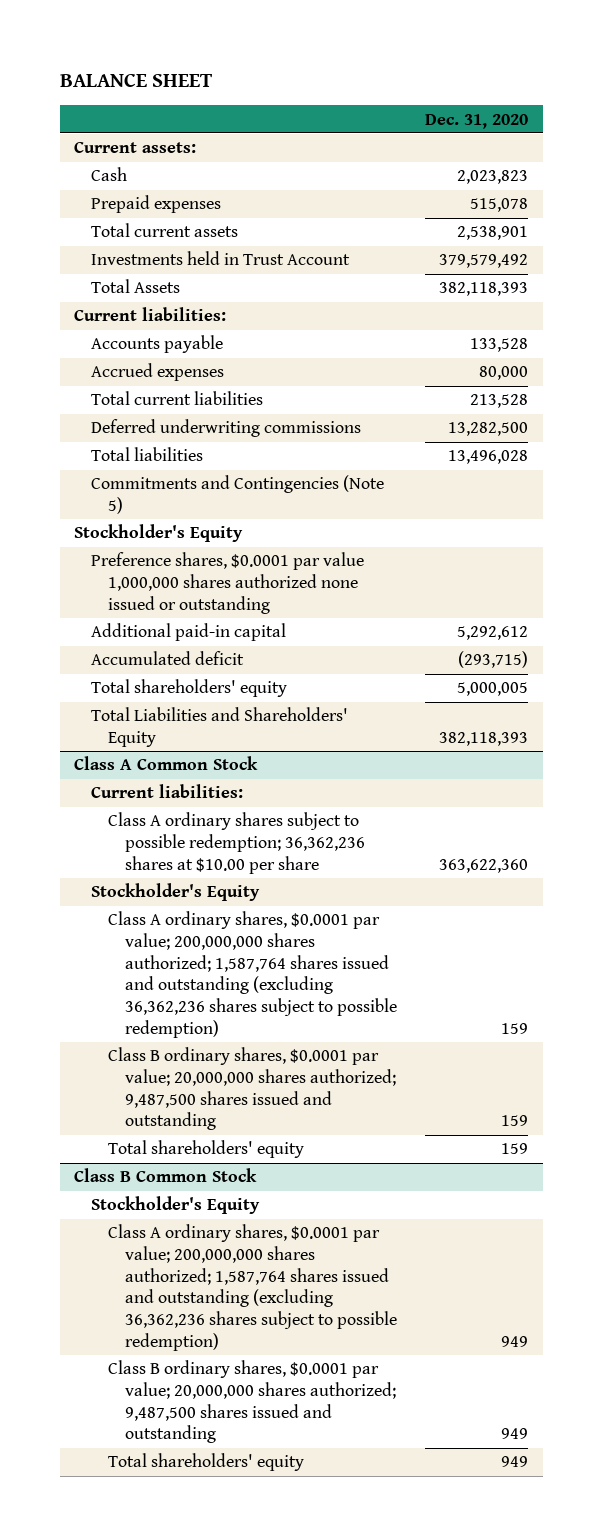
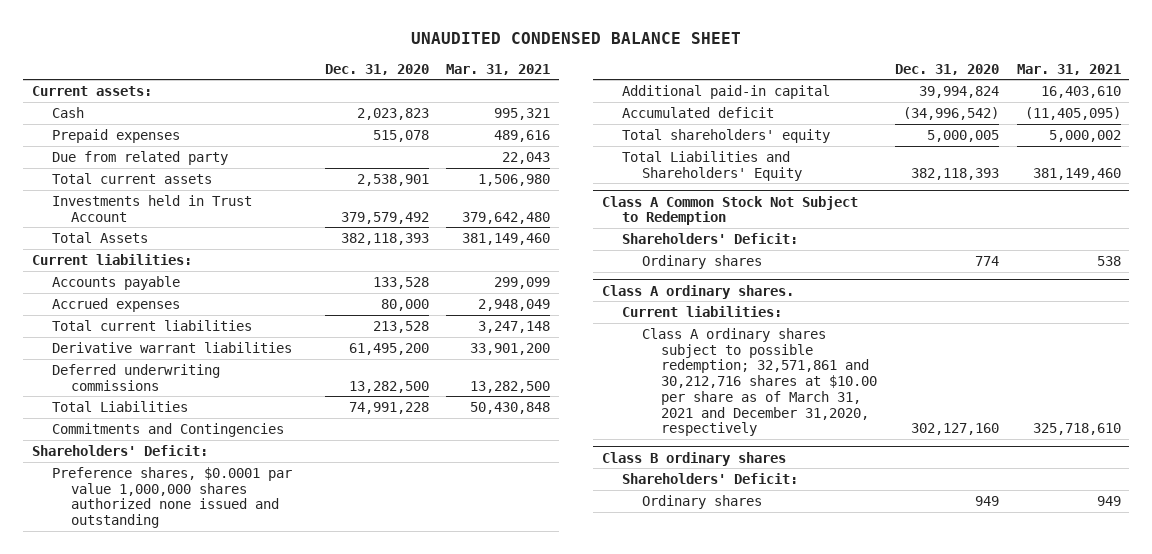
- BALANCE SHEET
+ UNAUDITED CONDENSED BALANCE SHEET
- | Dec. 31, 2020
+ | Dec. 31, 2020 | Mar. 31, 2021
+ Due from related party | | 22,043
+ Derivative warrant liabilities | 61,495,200 | 33,901,200
- Total liabilities | 13,496,028
- Commitments and Contingencies (Note 5)
- Stockholder's Equity
- Preference shares, $0.0001 par value 1,000,000 shares authorized none issued or outstanding
- Additional paid-in capital | 5,292,612
- Accumulated deficit | (293,715)
+ Total Liabilities | 74,991,228 | 50,430,848
+ Commitments and Contingencies
+ Shareholders' Deficit:
+ Preference shares, $0.0001 par value 1,000,000 shares authorized none issued and outstanding
+ Additional paid-in capital | 39,994,824 | 16,403,610
+ Accumulated deficit | (34,996,542) | (11,405,095)
- Class A Common Stock
+ Class A Common Stock Not Subject to Redemption
+ Shareholders' Deficit:
+ Ordinary shares | 774 | 538
+ Class A ordinary shares.
- Class A ordinary shares subject to possible redemption; 36,362,236 shares at $10.00 per share | 363,622,360
- Stockholder's Equity
- Class A ordinary shares, $0.0001 par value; 200,000,000 shares authorized; 1,587,764 shares issued and outstanding (excluding 36,362,236 shares subject to possible redemption) | 159
- Class B ordinary shares, $0.0001 par value; 20,000,000 shares authorized; 9,487,500 shares issued and outstanding | 159
- Total shareholders' equity | 159
- Class B Common Stock
- Stockholder's Equity
- Class A ordinary shares, $0.0001 par value; 200,000,000 shares authorized; 1,587,764 shares issued and outstanding (excluding 36,362,236 shares subject to possible redemption) | 949
- Class B ordinary shares, $0.0001 par value; 20,000,000 shares authorized; 9,487,500 shares issued and outstanding | 949
- Total shareholders' equity | 949
+ Class A ordinary shares subject to possible redemption; 32,571,861 and 30,212,716 shares at $10.00 per share as of March 31, 2021 and December 31,2020, respectively | 302,127,160 | 325,718,610
+ Class B ordinary shares
+ Shareholders' Deficit:
+ Ordinary shares | 949 | 949

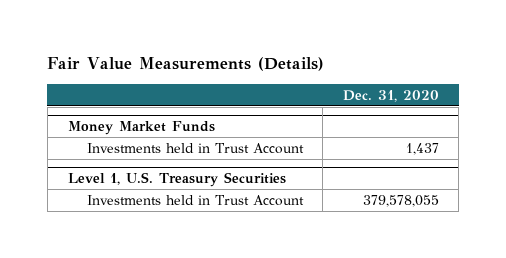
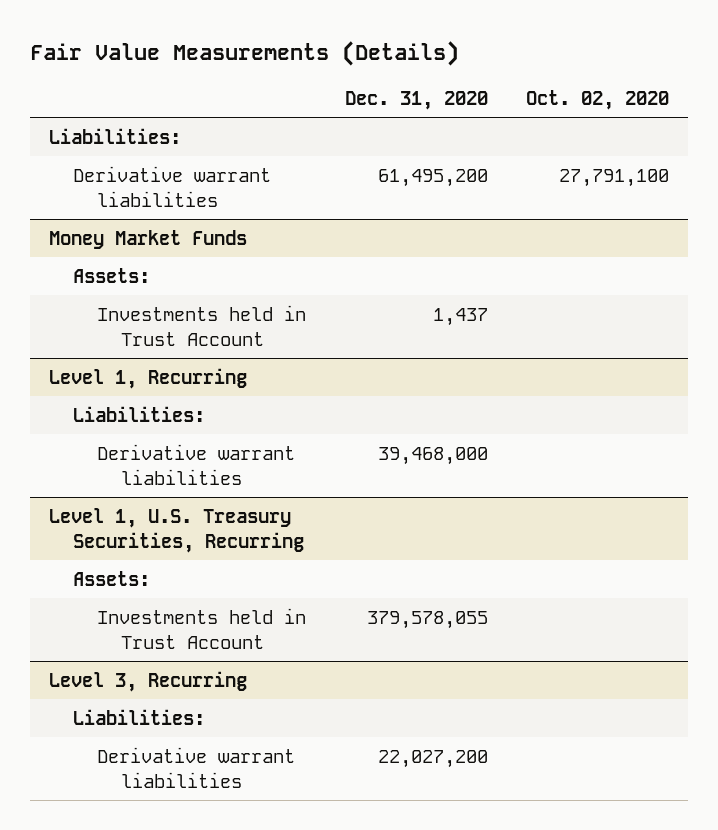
- | Dec. 31, 2020
+ | Dec. 31, 2020 | Oct. 02, 2020
+ Liabilities:
+ Derivative warrant liabilities | 61,495,200 | 27,791,100
@ Money Market Funds
+ Assets:
- Level 1, U.S. Treasury Securities
+ Level 1, Recurring
+ Liabilities:
+ Derivative warrant liabilities | 39,468,000 |
+ Level 1, U.S. Treasury Securities, Recurring
+ Assets:
+ Level 3, Recurring
+ Liabilities:
+ Derivative warrant liabilities | 22,027,200 |

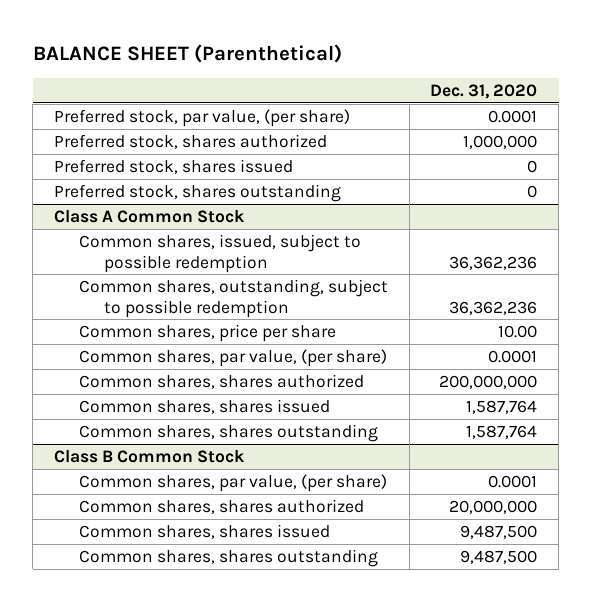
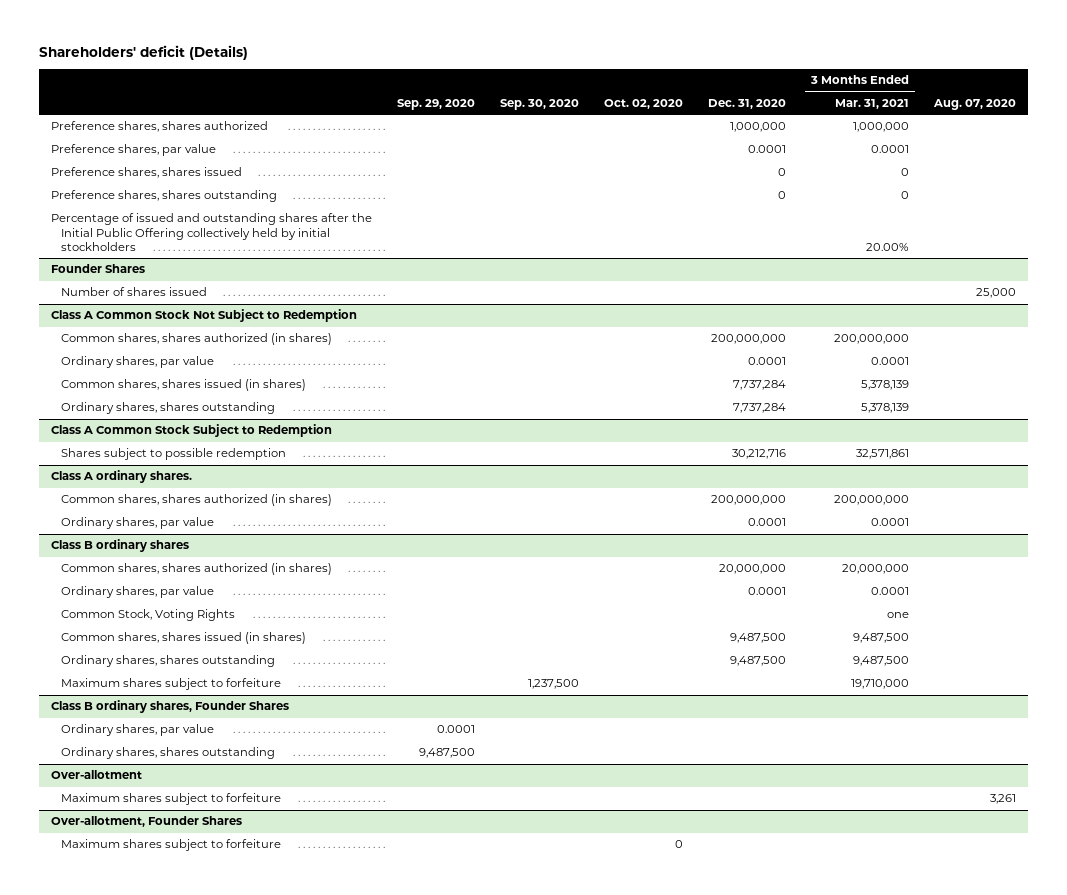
- BALANCE SHEET (Parenthetical)
+ Shareholders' deficit (Details)
- | Dec. 31, 2020
+ | Sep. 29, 2020 | Sep. 30, 2020 | Oct. 02, 2020 | Dec. 31, 2020 | 3 Months Ended Mar. 31, 2021 | Aug. 07, 2020
- Preferred stock, par value, (per share) | 0.0001
- Preferred stock, shares authorized | 1,000,000
- Preferred stock, shares issued | 0
- Preferred stock, shares outstanding | 0
- Class A Common Stock
- Common shares, issued, subject to possible redemption | 36,362,236
- Common shares, outstanding, subject to possible redemption | 36,362,236
- Common shares, price per share | 10.00
- Common shares, par value, (per share) | 0.0001
- Common shares, shares authorized | 200,000,000
- Common shares, shares issued | 1,587,764
- Common shares, shares outstanding | 1,587,764
- Class B Common Stock
- Common shares, par value, (per share) | 0.0001
- Common shares, shares authorized | 20,000,000
- Common shares, shares issued | 9,487,500
- Common shares, shares outstanding | 9,487,500
+ Preference shares, shares authorized | | | | 1,000,000 | 1,000,000 |
+ Preference shares, par value | | | | 0.0001 | 0.0001 |
+ Preference shares, shares issued | | | | 0 | 0 |
+ Preference shares, shares outstanding | | | | 0 | 0 |
+ Percentage of issued and outstanding shares after the Initial Public Offering collectively held by initial stockholders | | | | | 20.00% |
+ Founder Shares
+ Number of shares issued | | | | | | 25,000
+ Class A Common Stock Not Subject to Redemption
+ Common shares, shares authorized (in shares) | | | | 200,000,000 | 200,000,000 |
+ Ordinary shares, par value | | | | 0.0001 | 0.0001 |
+ Common shares, shares issued (in shares) | | | | 7,737,284 | 5,378,139 |
+ Ordinary shares, shares outstanding | | | | 7,737,284 | 5,378,139 |
+ Class A Common Stock Subject to Redemption
+ Shares subject to possible redemption | | | | 30,212,716 | 32,571,861 |
+ Class A ordinary shares.
+ Common shares, shares authorized (in shares) | | | | 200,000,000 | 200,000,000 |
+ Ordinary shares, par value | | | | 0.0001 | 0.0001 |
+ Class B ordinary shares
+ Common shares, shares authorized (in shares) | | | | 20,000,000 | 20,000,000 |
+ Ordinary shares, par value | | | | 0.0001 | 0.0001 |
+ Common Stock, Voting Rights | | | | | one |
+ Common shares, shares issued (in shares) | | | | 9,487,500 | 9,487,500 |
+ Ordinary shares, shares outstanding | | | | 9,487,500 | 9,487,500 |
+ Maximum shares subject to forfeiture | | 1,237,500 | | | 19,710,000 |
+ Class B ordinary shares, Founder Shares
+ Ordinary shares, par value | 0.0001 | | | | |
+ Ordinary shares, shares outstanding | 9,487,500 | | | | |
+ Over-allotment
+ Maximum shares subject to forfeiture | | | | | | 3,261
+ Over-allotment, Founder Shares
+ Maximum shares subject to forfeiture | | | 0 | | |

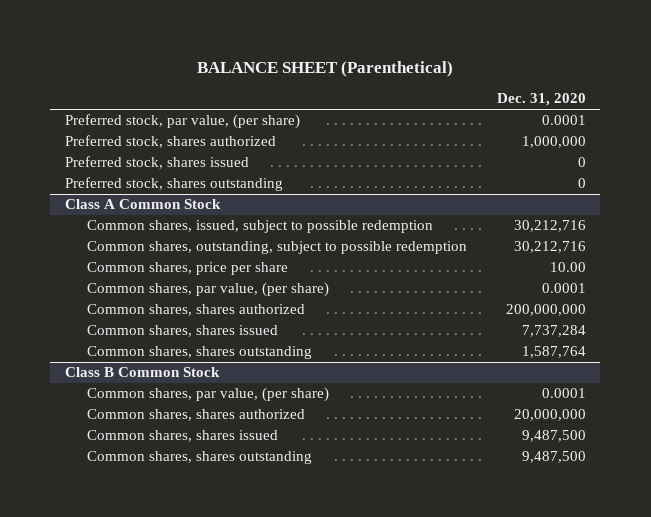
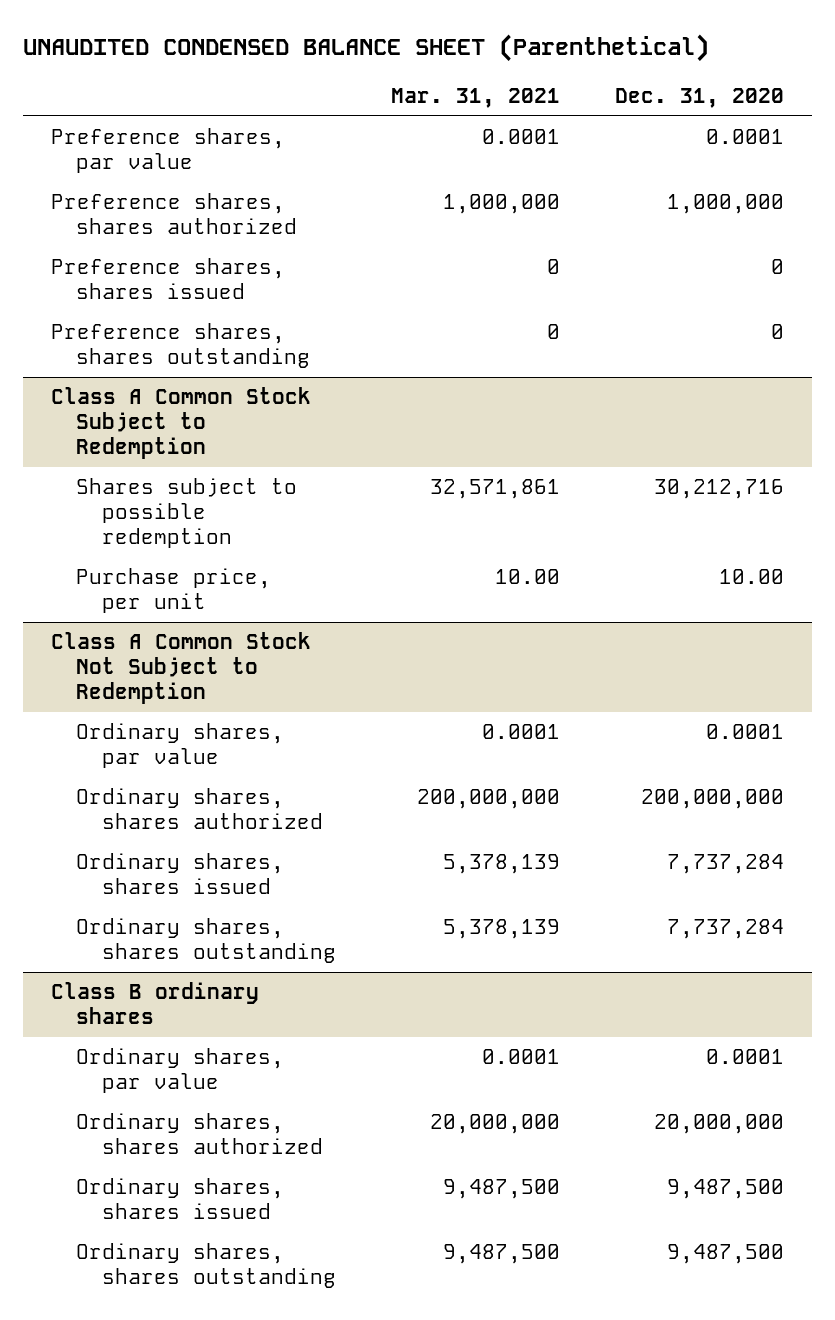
- BALANCE SHEET (Parenthetical)
+ UNAUDITED CONDENSED BALANCE SHEET (Parenthetical)
- | Dec. 31, 2020
+ | Mar. 31, 2021 | Dec. 31, 2020
- Preferred stock, par value, (per share) | 0.0001
- Preferred stock, shares authorized | 1,000,000
- Preferred stock, shares issued | 0
- Preferred stock, shares outstanding | 0
- Class A Common Stock
- Common shares, issued, subject to possible redemption | 30,212,716
- Common shares, outstanding, subject to possible redemption | 30,212,716
- Common shares, price per share | 10.00
- Common shares, par value, (per share) | 0.0001
- Common shares, shares authorized | 200,000,000
- Common shares, shares issued | 7,737,284
- Common shares, shares outstanding | 1,587,764
- Class B Common Stock
- Common shares, par value, (per share) | 0.0001
- Common shares, shares authorized | 20,000,000
- Common shares, shares issued | 9,487,500
- Common shares, shares outstanding | 9,487,500
+ Preference shares, par value | 0.0001 | 0.0001
+ Preference shares, shares authorized | 1,000,000 | 1,000,000
+ Preference shares, shares issued | 0 | 0
+ Preference shares, shares outstanding | 0 | 0
+ Class A Common Stock Subject to Redemption
+ Shares subject to possible redemption | 32,571,861 | 30,212,716
+ Purchase price, per unit | 10.00 | 10.00
+ Class A Common Stock Not Subject to Redemption
+ Ordinary shares, par value | 0.0001 | 0.0001
+ Ordinary shares, shares authorized | 200,000,000 | 200,000,000
+ Ordinary shares, shares issued | 5,378,139 | 7,737,284
+ Ordinary shares, shares outstanding | 5,378,139 | 7,737,284
+ Class B ordinary shares
+ Ordinary shares, par value | 0.0001 | 0.0001
+ Ordinary shares, shares authorized | 20,000,000 | 20,000,000
+ Ordinary shares, shares issued | 9,487,500 | 9,487,500
+ Ordinary shares, shares outstanding | 9,487,500 | 9,487,500

